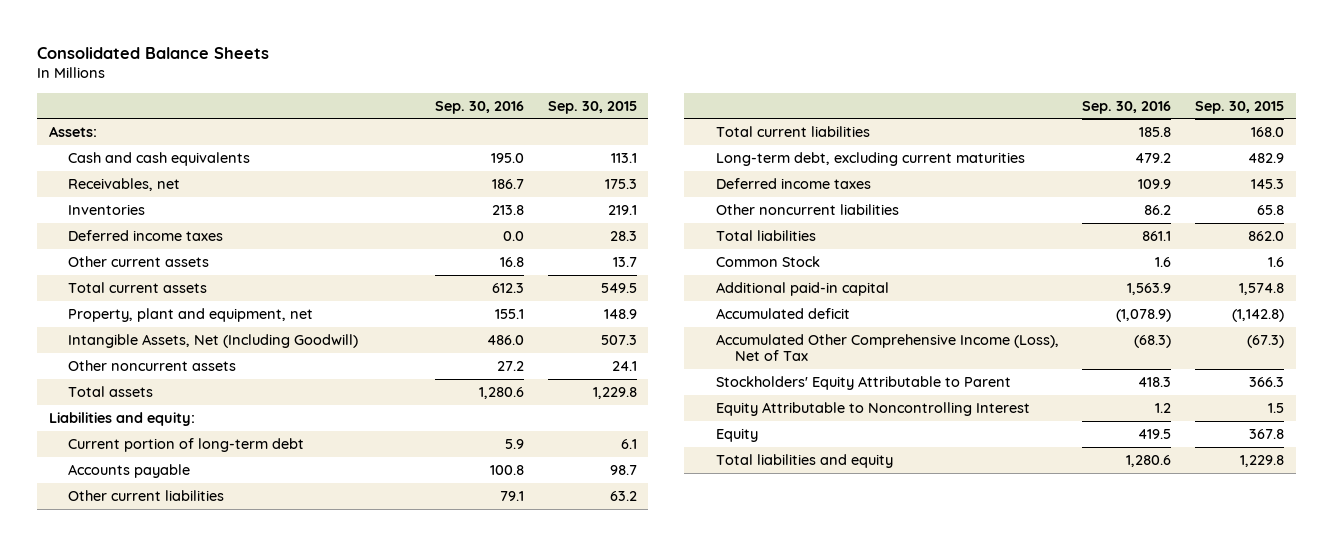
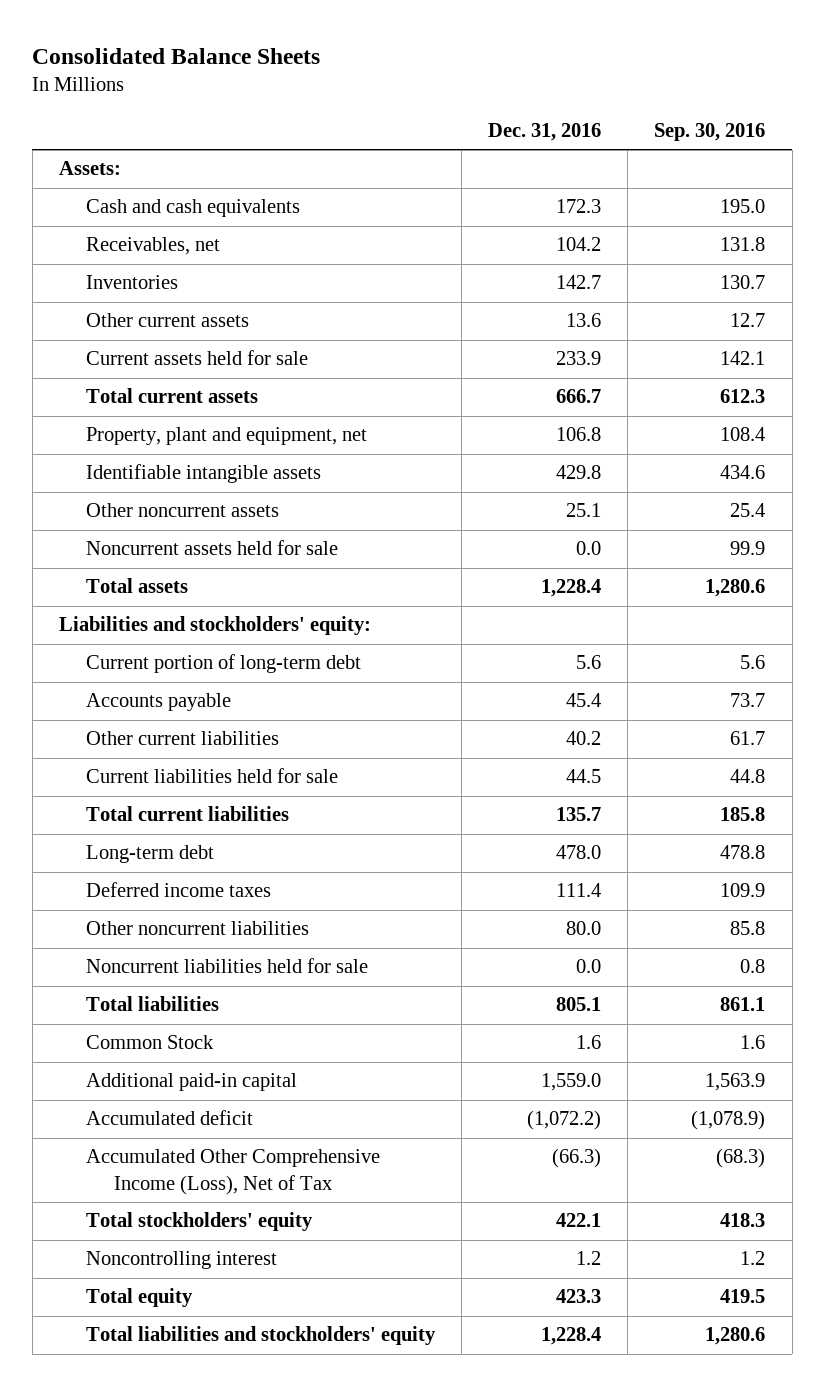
- | Sep. 30, 2016 | Sep. 30, 2015
+ | Dec. 31, 2016 | Sep. 30, 2016
- Receivables, net | 186.7 | 175.3
- Inventories | 213.8 | 219.1
- Deferred income taxes | 0.0 | 28.3
- Other current assets | 16.8 | 13.7
+ Receivables, net | 104.2 | 131.8
+ Inventories | 142.7 | 130.7
+ Other current assets | 13.6 | 12.7
+ Current assets held for sale | 233.9 | 142.1
- Property, plant and equipment, net | 155.1 | 148.9
- Intangible Assets, Net (Including Goodwill) | 486.0 | 507.3
- Other noncurrent assets | 27.2 | 24.1
+ Property, plant and equipment, net | 106.8 | 108.4
+ Identifiable intangible assets | 429.8 | 434.6
+ Other noncurrent assets | 25.1 | 25.4
+ Noncurrent assets held for sale | 0.0 | 99.9
- Liabilities and equity:
- Current portion of long-term debt | 5.9 | 6.1
- Accounts payable | 100.8 | 98.7
- Other current liabilities | 79.1 | 63.2
+ Liabilities and stockholders' equity:
+ Current portion of long-term debt | 5.6 | 5.6
+ Accounts payable | 45.4 | 73.7
+ Other current liabilities | 40.2 | 61.7
+ Current liabilities held for sale | 44.5 | 44.8
- Long-term debt, excluding current maturities | 479.2 | 482.9
+ Long-term debt | 478.0 | 478.8
- Other noncurrent liabilities | 86.2 | 65.8
+ Other noncurrent liabilities | 80.0 | 85.8
+ Noncurrent liabilities held for sale | 0.0 | 0.8
- Stockholders' Equity Attributable to Parent | 418.3 | 366.3
- Equity Attributable to Noncontrolling Interest | 1.2 | 1.5
- Equity | 419.5 | 367.8
- Total liabilities and equity | 1,280.6 | 1,229.8
+ Total stockholders' equity | 422.1 | 418.3
+ Noncontrolling interest | 1.2 | 1.2
+ Total equity | 423.3 | 419.5
+ Total liabilities and stockholders' equity | 1,228.4 | 1,280.6

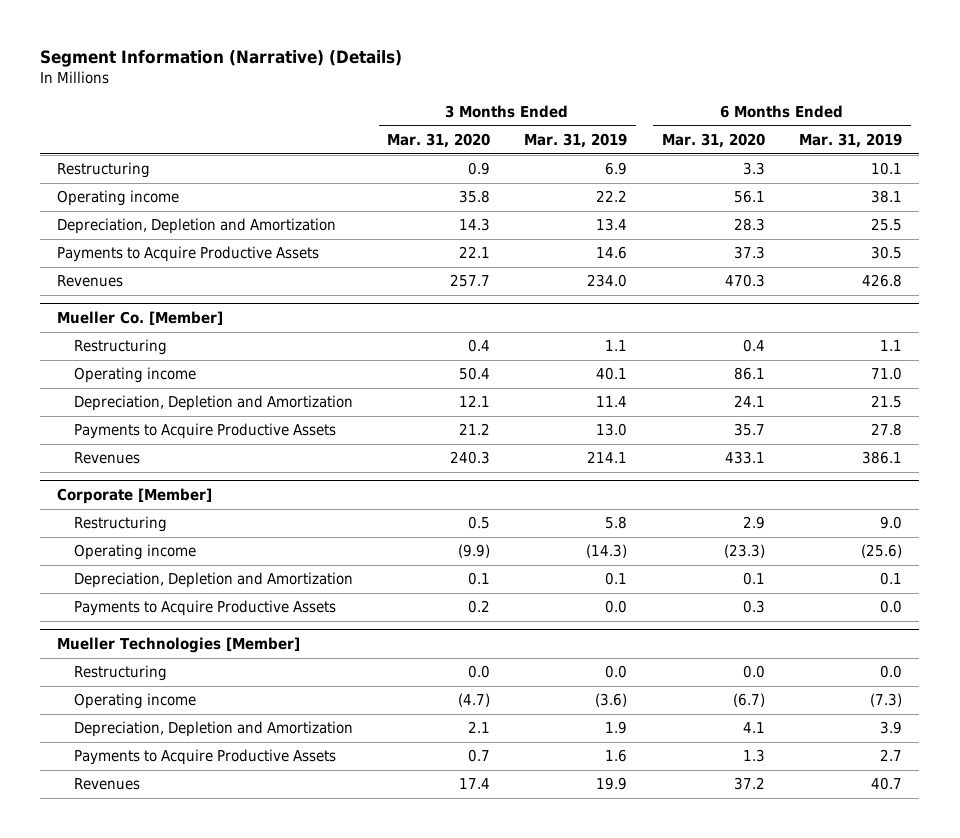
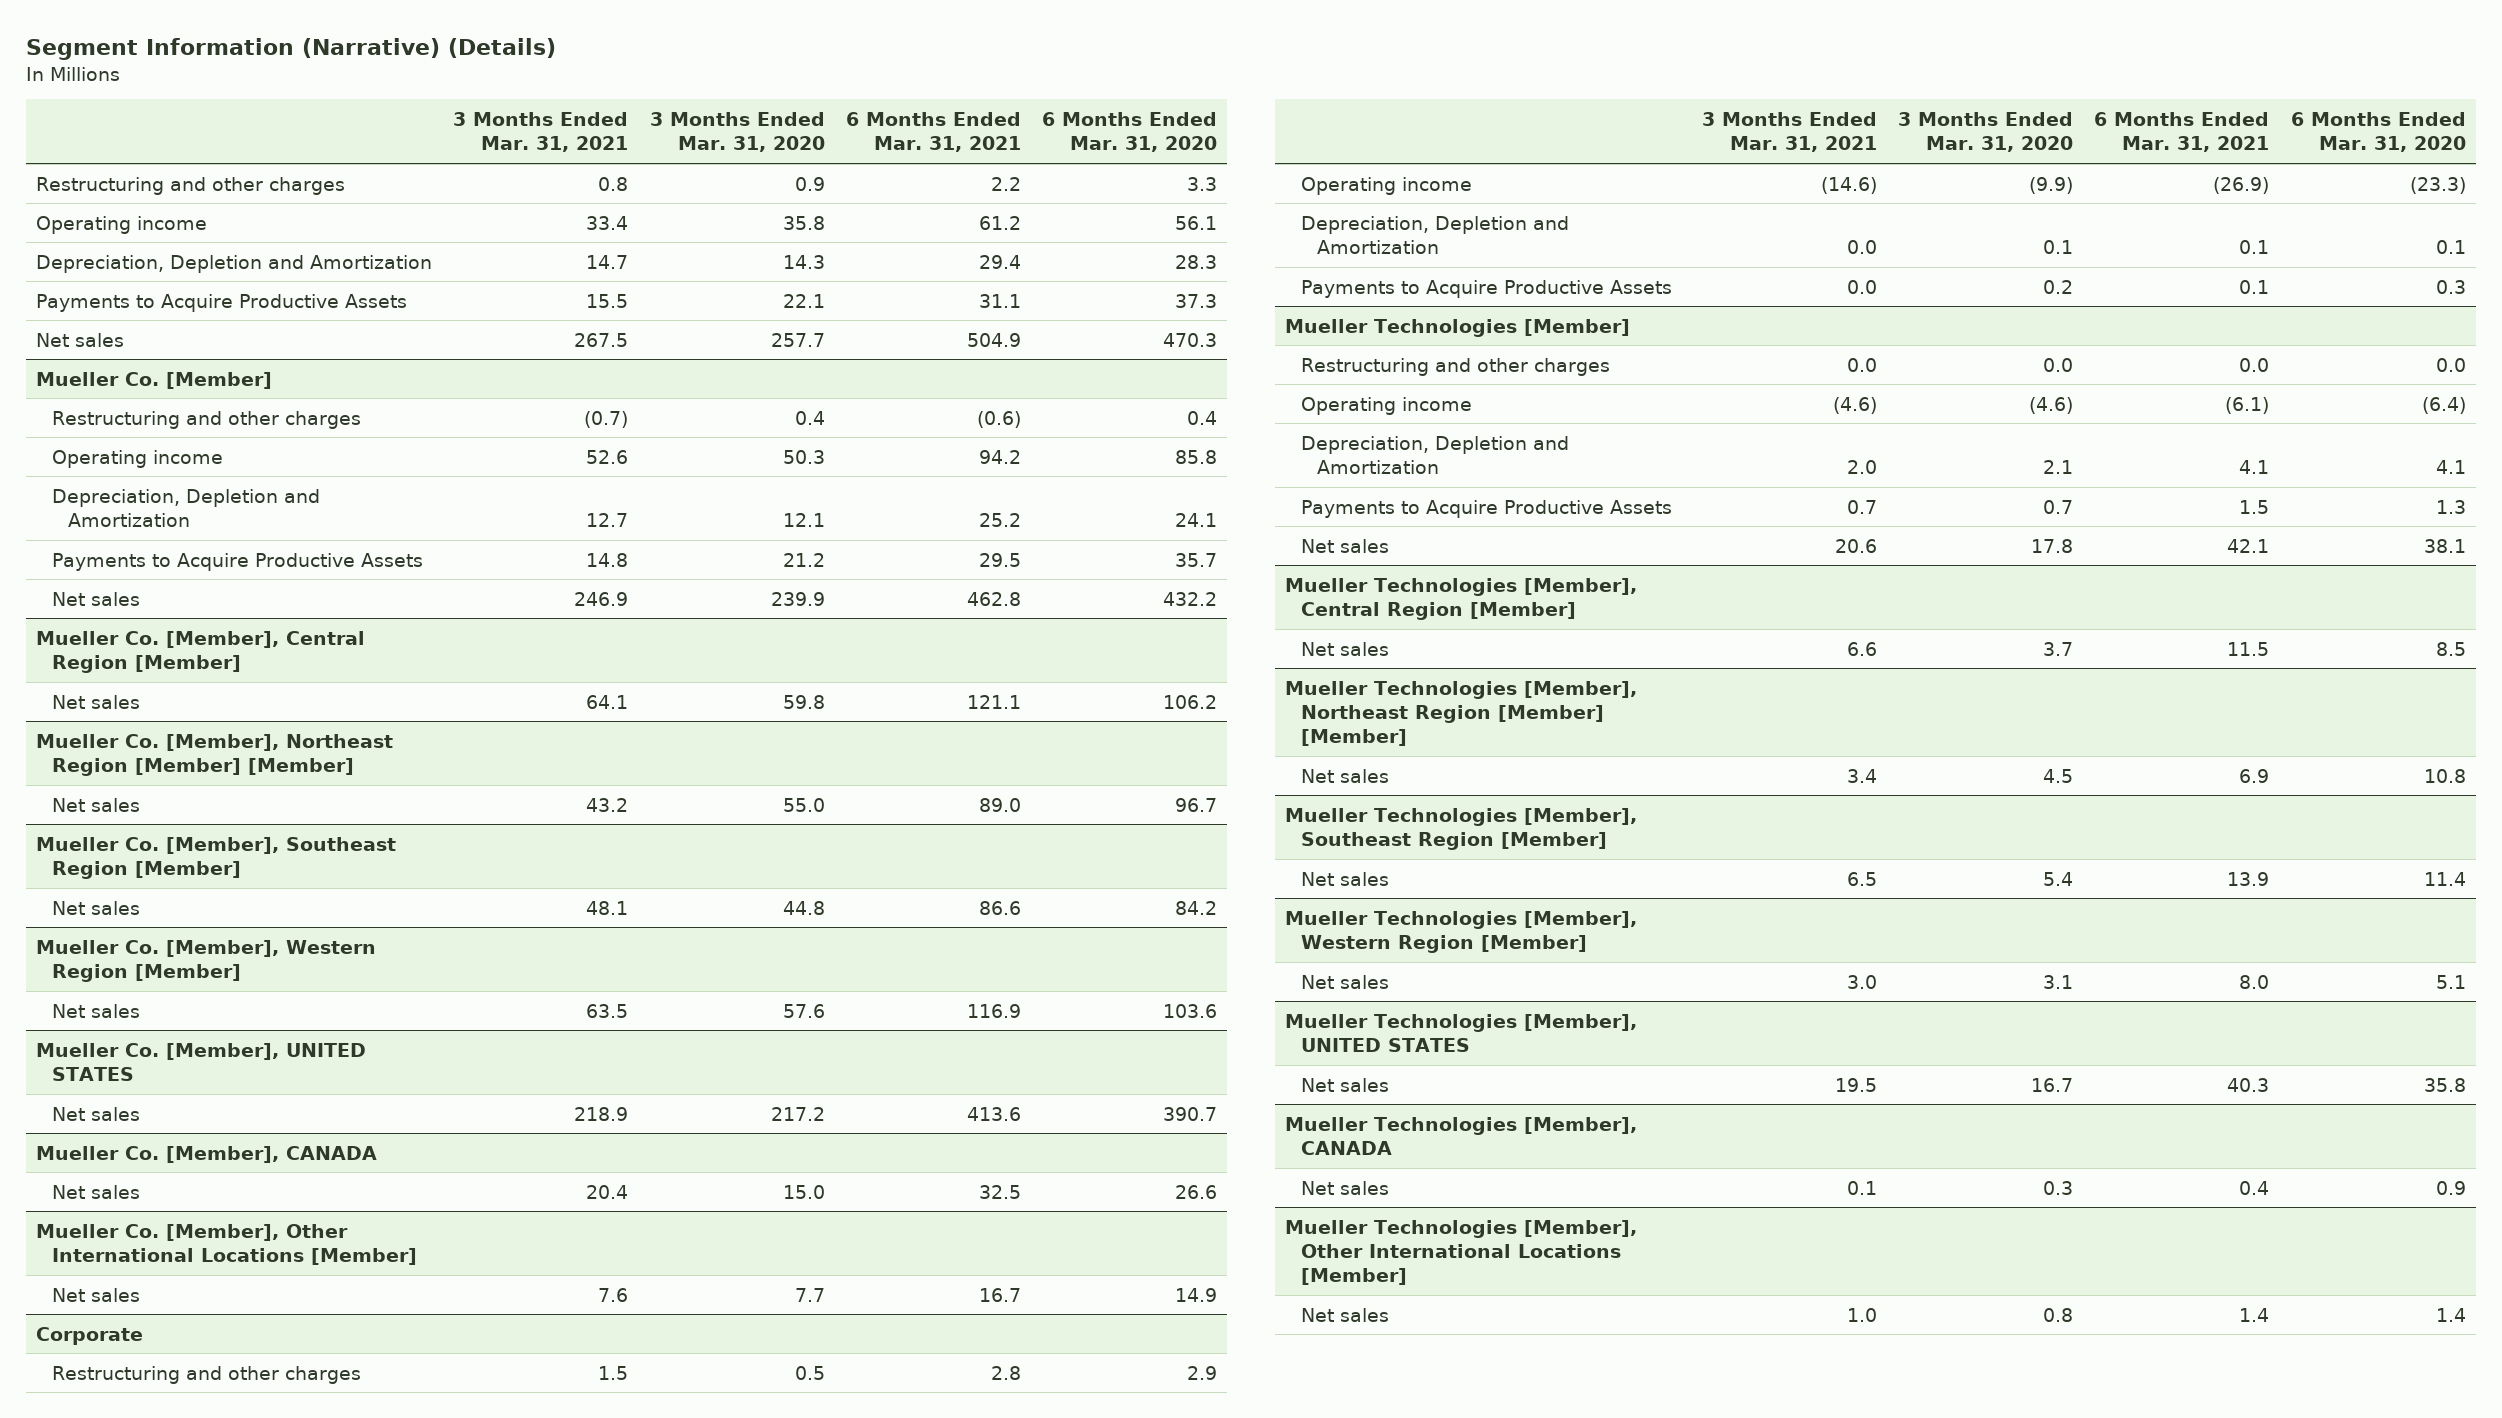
- | 3 Months Ended Mar. 31, 2020 | 3 Months Ended Mar. 31, 2019 | 6 Months Ended Mar. 31, 2020 | 6 Months Ended Mar. 31, 2019
+ | 3 Months Ended Mar. 31, 2021 | 3 Months Ended Mar. 31, 2020 | 6 Months Ended Mar. 31, 2021 | 6 Months Ended Mar. 31, 2020
- Restructuring | 0.9 | 6.9 | 3.3 | 10.1
+ Restructuring and other charges | 0.8 | 0.9 | 2.2 | 3.3
- Revenues | 257.7 | 234.0 | 470.3 | 426.8
+ Net sales | 267.5 | 257.7 | 504.9 | 470.3
@ Mueller Co. [Member]
- Restructuring | 0.4 | 1.1 | 0.4 | 1.1
- Operating income | 50.4 | 40.1 | 86.1 | 71.0
+ Restructuring and other charges | (0.7) | 0.4 | (0.6) | 0.4
+ Operating income | 52.6 | 50.3 | 94.2 | 85.8
- Revenues | 240.3 | 214.1 | 433.1 | 386.1
- Corporate [Member]
- Restructuring | 0.5 | 5.8 | 2.9 | 9.0
@ Mueller Co. [Member]
+ Net sales | 246.9 | 239.9 | 462.8 | 432.2
+ Mueller Co. [Member], Central Region [Member]
+ Net sales | 64.1 | 59.8 | 121.1 | 106.2
+ Mueller Co. [Member], Northeast Region [Member] [Member]
+ Net sales | 43.2 | 55.0 | 89.0 | 96.7
+ Mueller Co. [Member], Southeast Region [Member]
+ Net sales | 48.1 | 44.8 | 86.6 | 84.2
+ Mueller Co. [Member], Western Region [Member]
+ Net sales | 63.5 | 57.6 | 116.9 | 103.6
+ Mueller Co. [Member], UNITED STATES
+ Net sales | 218.9 | 217.2 | 413.6 | 390.7
+ Mueller Co. [Member], CANADA
+ Net sales | 20.4 | 15.0 | 32.5 | 26.6
+ Mueller Co. [Member], Other International Locations [Member]
+ Net sales | 7.6 | 7.7 | 16.7 | 14.9
+ Corporate
+ Restructuring and other charges | 1.5 | 0.5 | 2.8 | 2.9
@ Mueller Technologies [Member]
- Restructuring | 0.0 | 0.0 | 0.0 | 0.0
- Operating income | (4.7) | (3.6) | (6.7) | (7.3)
+ Restructuring and other charges | 0.0 | 0.0 | 0.0 | 0.0
+ Operating income | (4.6) | (4.6) | (6.1) | (6.4)
- Revenues | 17.4 | 19.9 | 37.2 | 40.7
+ Net sales | 20.6 | 17.8 | 42.1 | 38.1
+ Mueller Technologies [Member], Central Region [Member]
+ Net sales | 6.6 | 3.7 | 11.5 | 8.5
+ Mueller Technologies [Member], Northeast Region [Member] [Member]
+ Net sales | 3.4 | 4.5 | 6.9 | 10.8
+ Mueller Technologies [Member], Southeast Region [Member]
+ Net sales | 6.5 | 5.4 | 13.9 | 11.4
+ Mueller Technologies [Member], Western Region [Member]
+ Net sales | 3.0 | 3.1 | 8.0 | 5.1
+ Mueller Technologies [Member], UNITED STATES
+ Net sales | 19.5 | 16.7 | 40.3 | 35.8
+ Mueller Technologies [Member], CANADA
+ Net sales | 0.1 | 0.3 | 0.4 | 0.9
+ Mueller Technologies [Member], Other International Locations [Member]
+ Net sales | 1.0 | 0.8 | 1.4 | 1.4

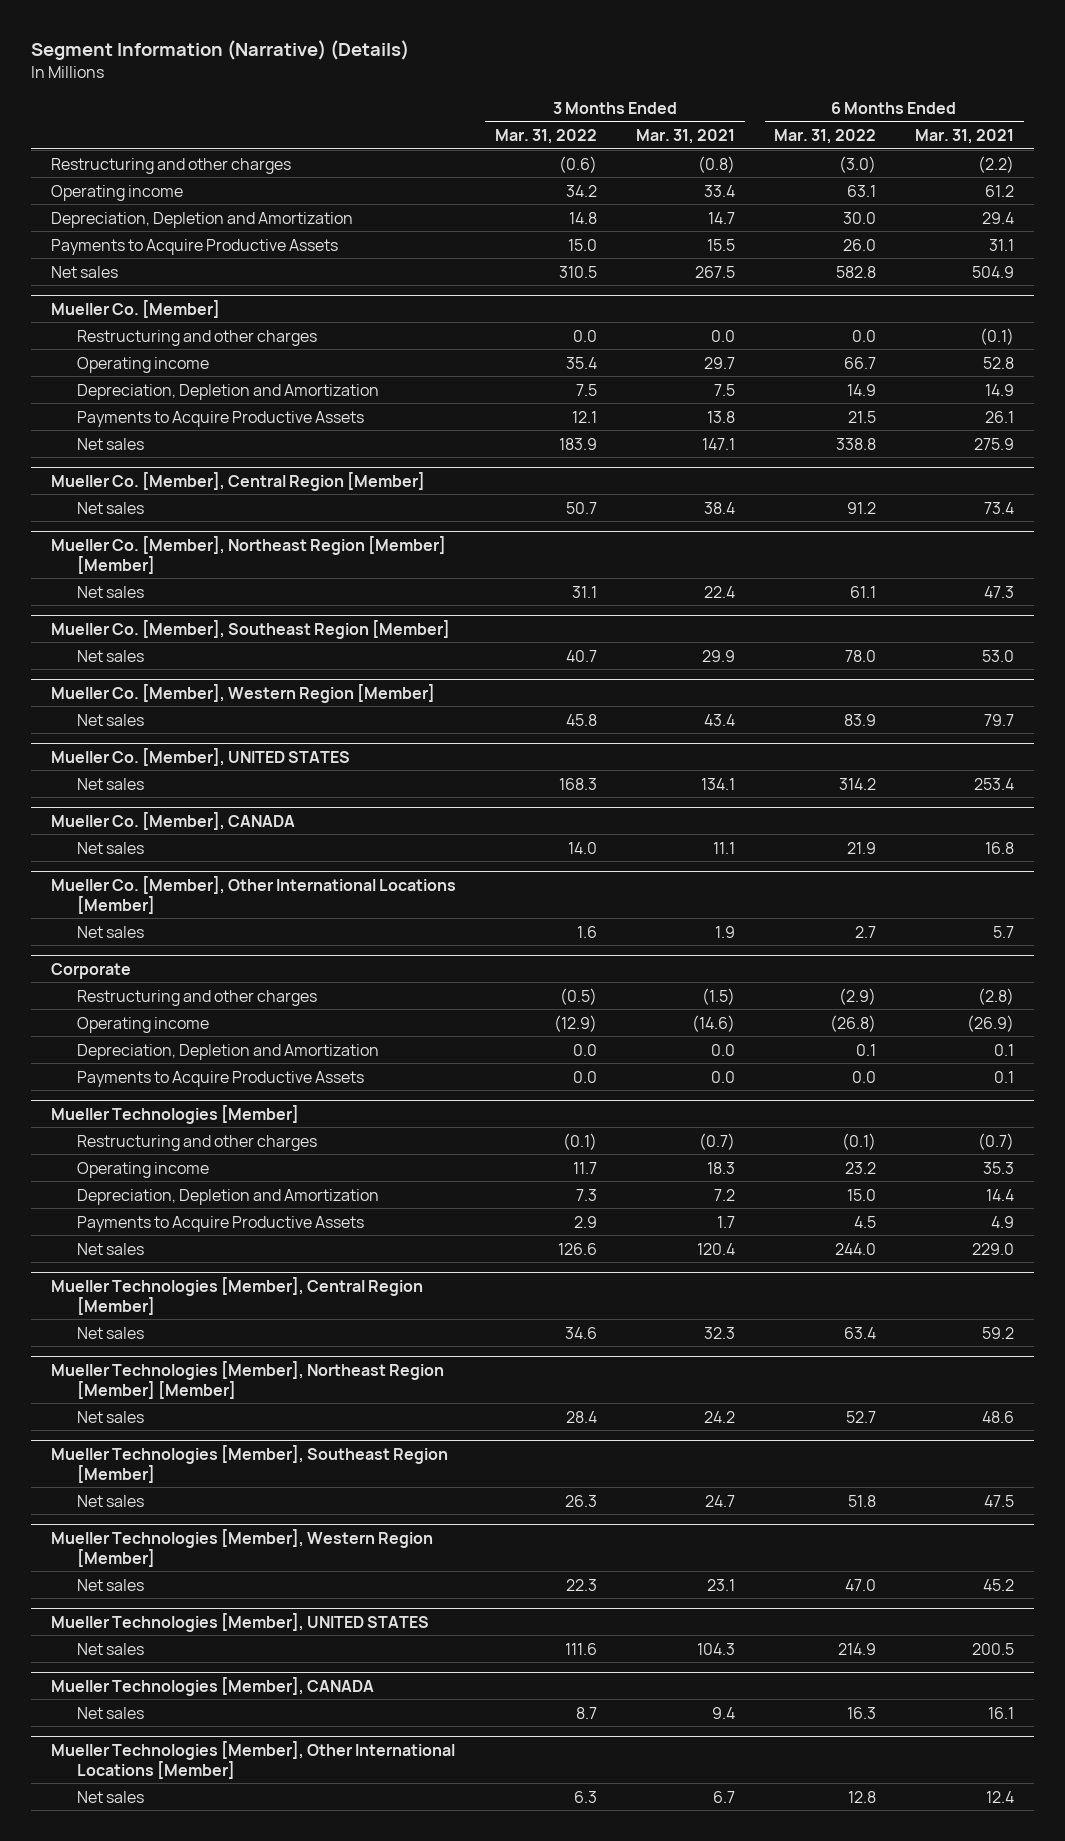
- | 3 Months Ended Mar. 31, 2021 | 3 Months Ended Mar. 31, 2020 | 6 Months Ended Mar. 31, 2021 | 6 Months Ended Mar. 31, 2020
+ | 3 Months Ended Mar. 31, 2022 | 3 Months Ended Mar. 31, 2021 | 6 Months Ended Mar. 31, 2022 | 6 Months Ended Mar. 31, 2021
- Restructuring and other charges | 0.8 | 0.9 | 2.2 | 3.3
+ Restructuring and other charges | (0.6) | (0.8) | (3.0) | (2.2)
@ Mueller Co. [Member]
- Restructuring and other charges | (0.7) | 0.4 | (0.6) | 0.4
- Operating income | 52.6 | 50.3 | 94.2 | 85.8
- Depreciation, Depletion and Amortization | 12.7 | 12.1 | 25.2 | 24.1
- Payments to Acquire Productive Assets | 14.8 | 21.2 | 29.5 | 35.7
- Net sales | 246.9 | 239.9 | 462.8 | 432.2
+ Restructuring and other charges | 0.0 | 0.0 | 0.0 | (0.1)
+ Operating income | 35.4 | 29.7 | 66.7 | 52.8
+ Depreciation, Depletion and Amortization | 7.5 | 7.5 | 14.9 | 14.9
+ Payments to Acquire Productive Assets | 12.1 | 13.8 | 21.5 | 26.1
+ Net sales | 183.9 | 147.1 | 338.8 | 275.9
@ Mueller Co. [Member], Central Region [Member]
- Net sales | 64.1 | 59.8 | 121.1 | 106.2
+ Net sales | 50.7 | 38.4 | 91.2 | 73.4
@ Mueller Co. [Member], Northeast Region [Member] [Member]
- Net sales | 43.2 | 55.0 | 89.0 | 96.7
+ Net sales | 31.1 | 22.4 | 61.1 | 47.3
@ Mueller Co. [Member], Southeast Region [Member]
- Net sales | 48.1 | 44.8 | 86.6 | 84.2
+ Net sales | 40.7 | 29.9 | 78.0 | 53.0
@ Mueller Co. [Member], Western Region [Member]
- Net sales | 63.5 | 57.6 | 116.9 | 103.6
+ Net sales | 45.8 | 43.4 | 83.9 | 79.7
@ Mueller Co. [Member], UNITED STATES
- Net sales | 218.9 | 217.2 | 413.6 | 390.7
+ Net sales | 168.3 | 134.1 | 314.2 | 253.4
@ Mueller Co. [Member], CANADA
- Net sales | 20.4 | 15.0 | 32.5 | 26.6
+ Net sales | 14.0 | 11.1 | 21.9 | 16.8
@ Mueller Co. [Member], Other International Locations [Member]
- Net sales | 7.6 | 7.7 | 16.7 | 14.9
+ Net sales | 1.6 | 1.9 | 2.7 | 5.7
@ Corporate
- Restructuring and other charges | 1.5 | 0.5 | 2.8 | 2.9
+ Restructuring and other charges | (0.5) | (1.5) | (2.9) | (2.8)
@ Mueller Technologies [Member]
- Restructuring and other charges | 0.0 | 0.0 | 0.0 | 0.0
- Operating income | (4.6) | (4.6) | (6.1) | (6.4)
- Depreciation, Depletion and Amortization | 2.0 | 2.1 | 4.1 | 4.1
- Payments to Acquire Productive Assets | 0.7 | 0.7 | 1.5 | 1.3
- Net sales | 20.6 | 17.8 | 42.1 | 38.1
+ Restructuring and other charges | (0.1) | (0.7) | (0.1) | (0.7)
+ Operating income | 11.7 | 18.3 | 23.2 | 35.3
+ Depreciation, Depletion and Amortization | 7.3 | 7.2 | 15.0 | 14.4
+ Payments to Acquire Productive Assets | 2.9 | 1.7 | 4.5 | 4.9
+ Net sales | 126.6 | 120.4 | 244.0 | 229.0
@ Mueller Technologies [Member], Central Region [Member]
- Net sales | 6.6 | 3.7 | 11.5 | 8.5
+ Net sales | 34.6 | 32.3 | 63.4 | 59.2
@ Mueller Technologies [Member], Northeast Region [Member] [Member]
- Net sales | 3.4 | 4.5 | 6.9 | 10.8
+ Net sales | 28.4 | 24.2 | 52.7 | 48.6
@ Mueller Technologies [Member], Southeast Region [Member]
- Net sales | 6.5 | 5.4 | 13.9 | 11.4
+ Net sales | 26.3 | 24.7 | 51.8 | 47.5
@ Mueller Technologies [Member], Western Region [Member]
- Net sales | 3.0 | 3.1 | 8.0 | 5.1
+ Net sales | 22.3 | 23.1 | 47.0 | 45.2
@ Mueller Technologies [Member], UNITED STATES
- Net sales | 19.5 | 16.7 | 40.3 | 35.8
+ Net sales | 111.6 | 104.3 | 214.9 | 200.5
@ Mueller Technologies [Member], CANADA
- Net sales | 0.1 | 0.3 | 0.4 | 0.9
+ Net sales | 8.7 | 9.4 | 16.3 | 16.1
@ Mueller Technologies [Member], Other International Locations [Member]
- Net sales | 1.0 | 0.8 | 1.4 | 1.4
+ Net sales | 6.3 | 6.7 | 12.8 | 12.4

